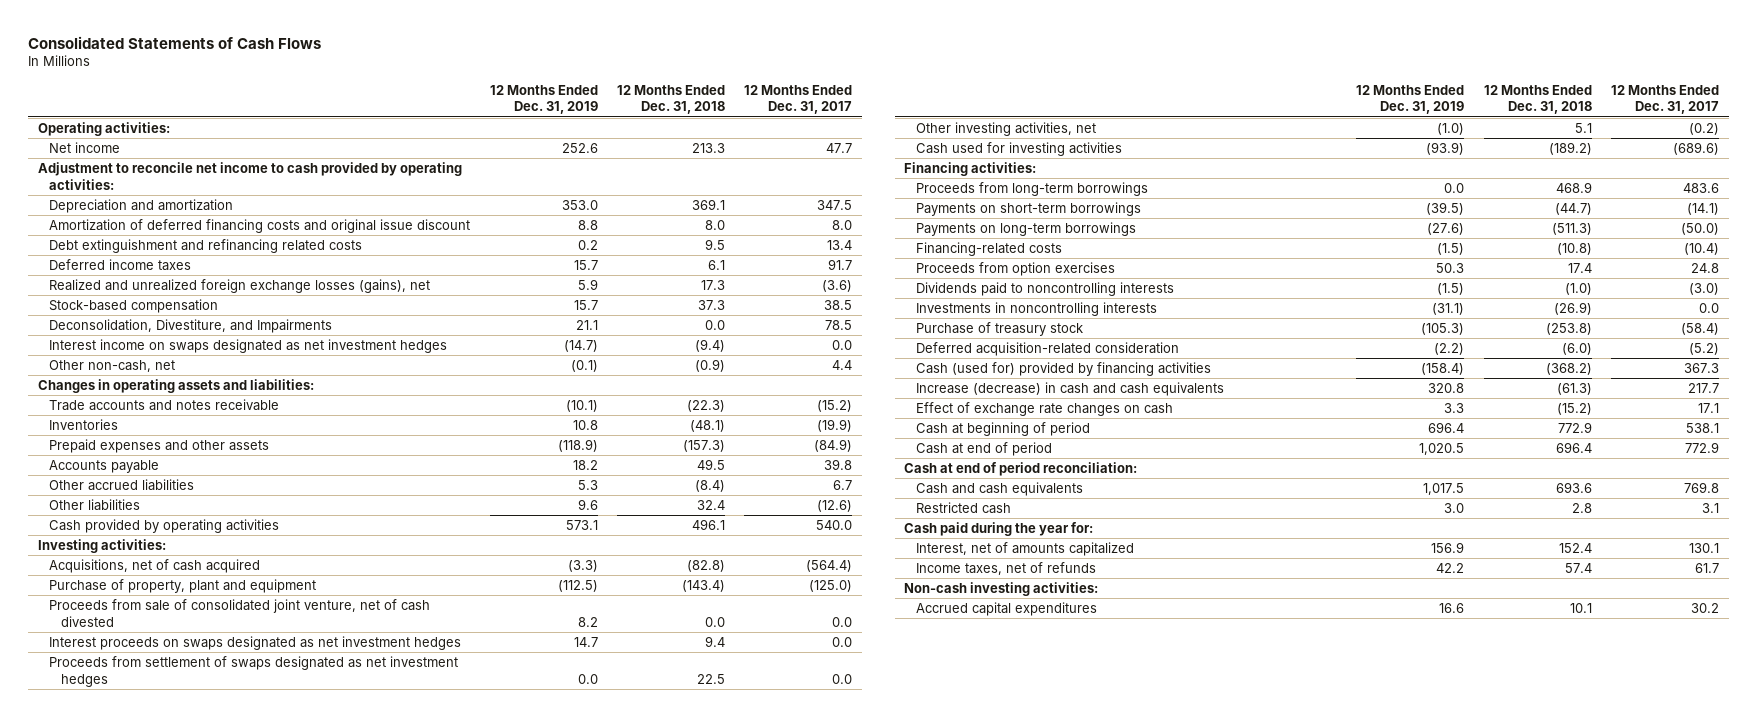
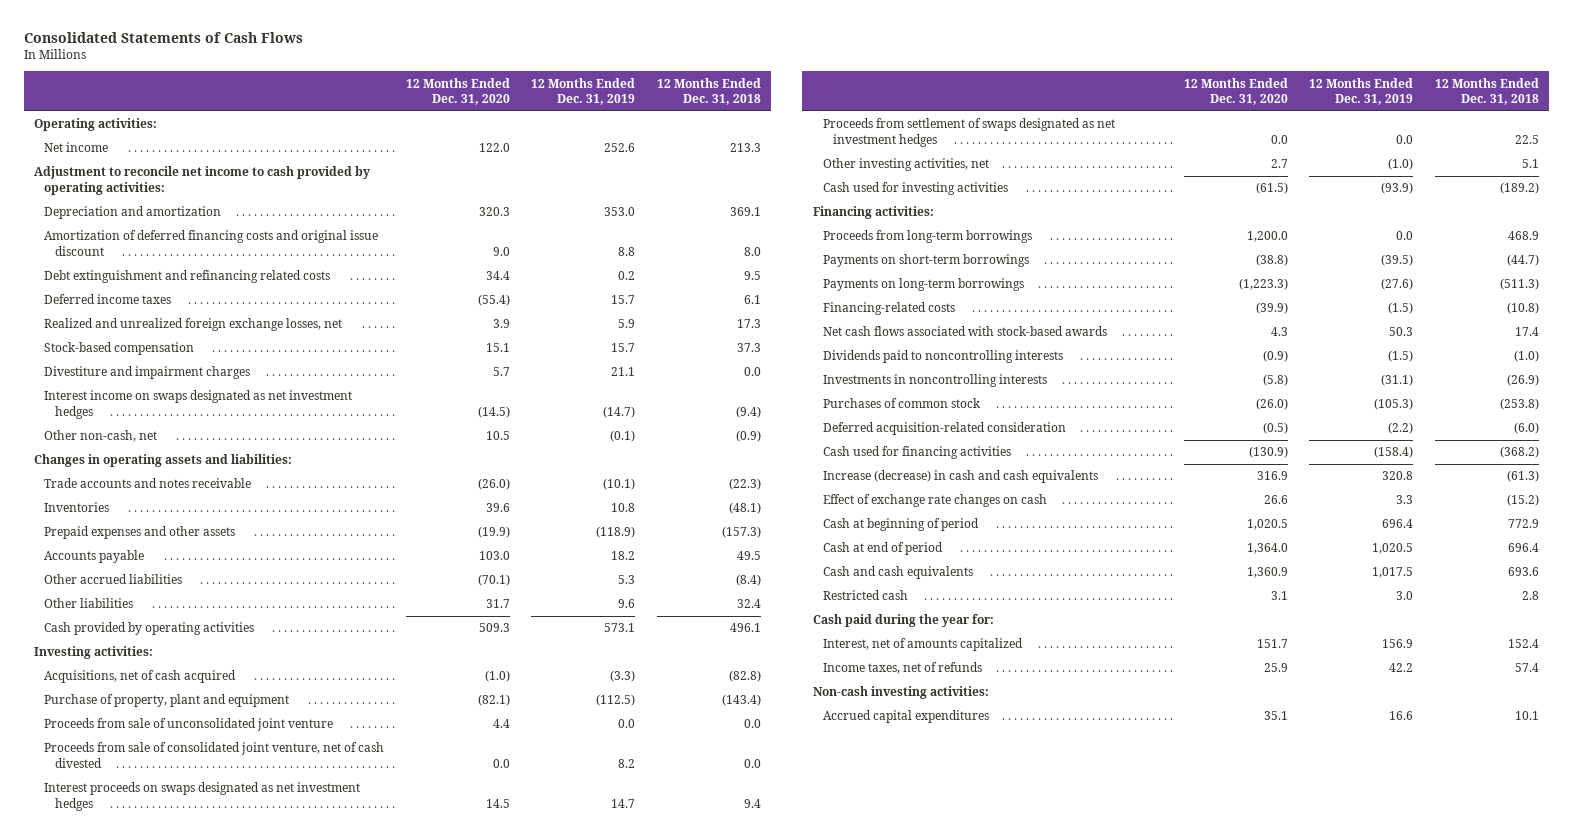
- | 12 Months Ended Dec. 31, 2019 | 12 Months Ended Dec. 31, 2018 | 12 Months Ended Dec. 31, 2017
+ | 12 Months Ended Dec. 31, 2020 | 12 Months Ended Dec. 31, 2019 | 12 Months Ended Dec. 31, 2018
- Realized and unrealized foreign exchange losses (gains), net | 5.9 | 17.3 | (3.6)
+ Realized and unrealized foreign exchange losses, net | 3.9 | 5.9 | 17.3
- Deconsolidation, Divestiture, and Impairments | 21.1 | 0.0 | 78.5
+ Divestiture and impairment charges | 5.7 | 21.1 | 0.0
+ Proceeds from sale of unconsolidated joint venture | 4.4 | 0.0 | 0.0
- Proceeds from option exercises | 50.3 | 17.4 | 24.8
+ Net cash flows associated with stock-based awards | 4.3 | 50.3 | 17.4
- Purchase of treasury stock | (105.3) | (253.8) | (58.4)
+ Purchases of common stock | (26.0) | (105.3) | (253.8)
- Cash (used for) provided by financing activities | (158.4) | (368.2) | 367.3
+ Cash used for financing activities | (130.9) | (158.4) | (368.2)
- Cash at end of period reconciliation:

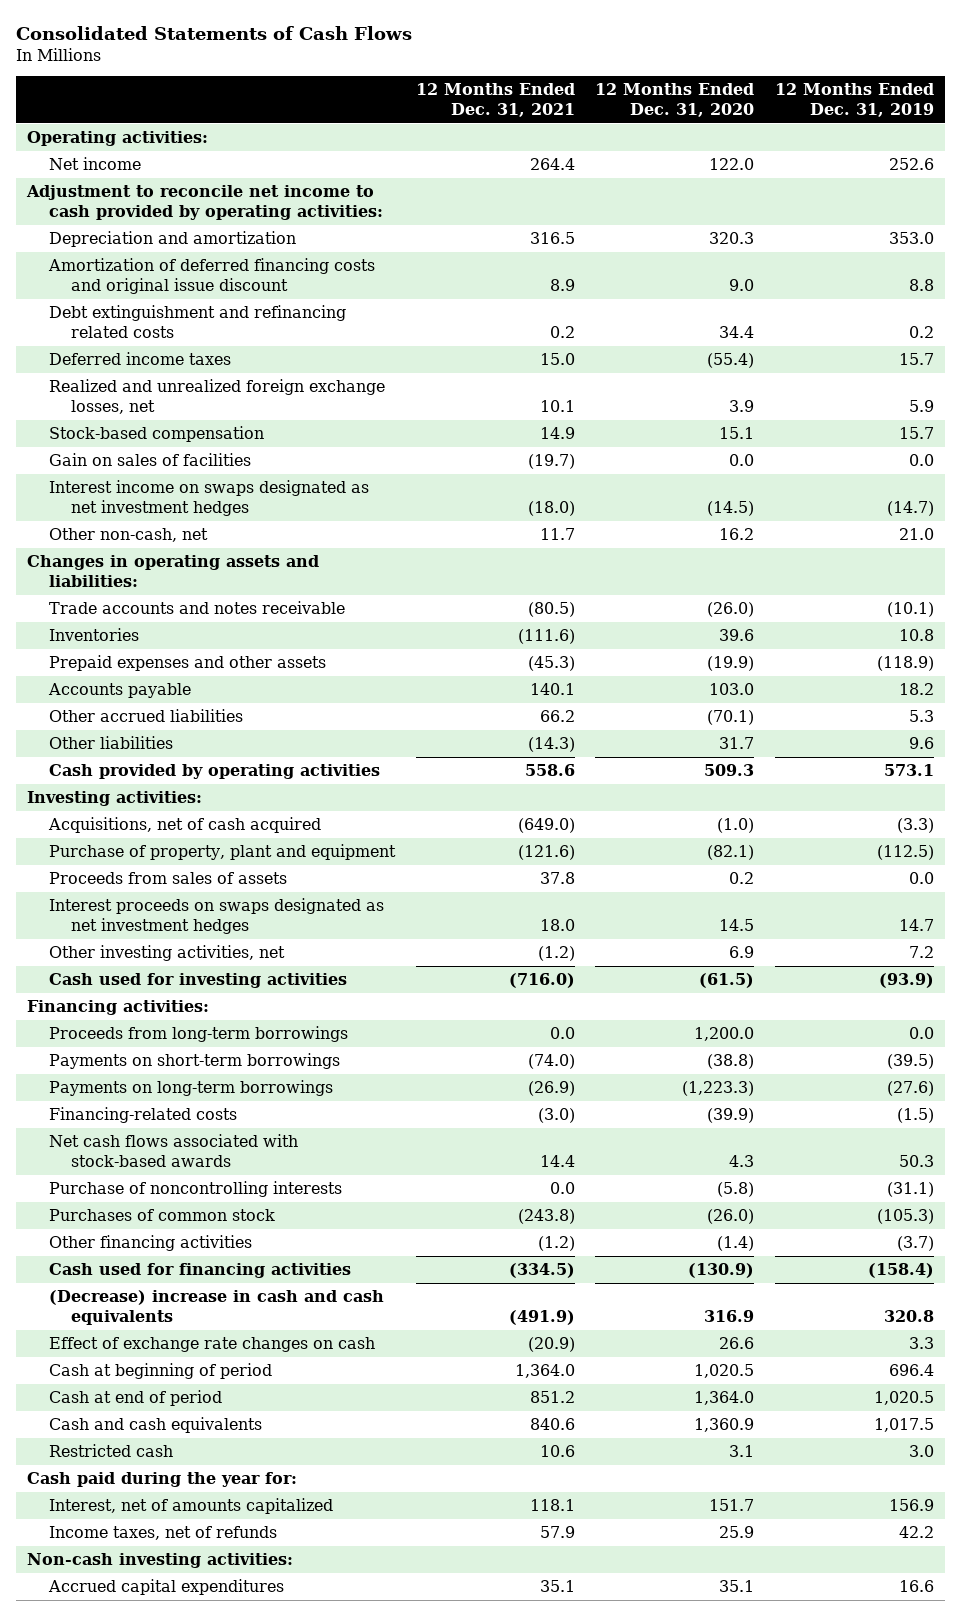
- | 12 Months Ended Dec. 31, 2020 | 12 Months Ended Dec. 31, 2019 | 12 Months Ended Dec. 31, 2018
+ | 12 Months Ended Dec. 31, 2021 | 12 Months Ended Dec. 31, 2020 | 12 Months Ended Dec. 31, 2019
- Divestiture and impairment charges | 5.7 | 21.1 | 0.0
+ Gain on sales of facilities | (19.7) | 0.0 | 0.0
- Other non-cash, net | 10.5 | (0.1) | (0.9)
+ Other non-cash, net | 11.7 | 16.2 | 21.0
- Proceeds from sale of unconsolidated joint venture | 4.4 | 0.0 | 0.0
- Proceeds from sale of consolidated joint venture, net of cash divested | 0.0 | 8.2 | 0.0
+ Proceeds from sales of assets | 37.8 | 0.2 | 0.0
- Proceeds from settlement of swaps designated as net investment hedges | 0.0 | 0.0 | 22.5
- Other investing activities, net | 2.7 | (1.0) | 5.1
+ Other investing activities, net | (1.2) | 6.9 | 7.2
- Dividends paid to noncontrolling interests | (0.9) | (1.5) | (1.0)
- Investments in noncontrolling interests | (5.8) | (31.1) | (26.9)
+ Purchase of noncontrolling interests | 0.0 | (5.8) | (31.1)
- Deferred acquisition-related consideration | (0.5) | (2.2) | (6.0)
+ Other financing activities | (1.2) | (1.4) | (3.7)
- Increase (decrease) in cash and cash equivalents | 316.9 | 320.8 | (61.3)
+ (Decrease) increase in cash and cash equivalents | (491.9) | 316.9 | 320.8

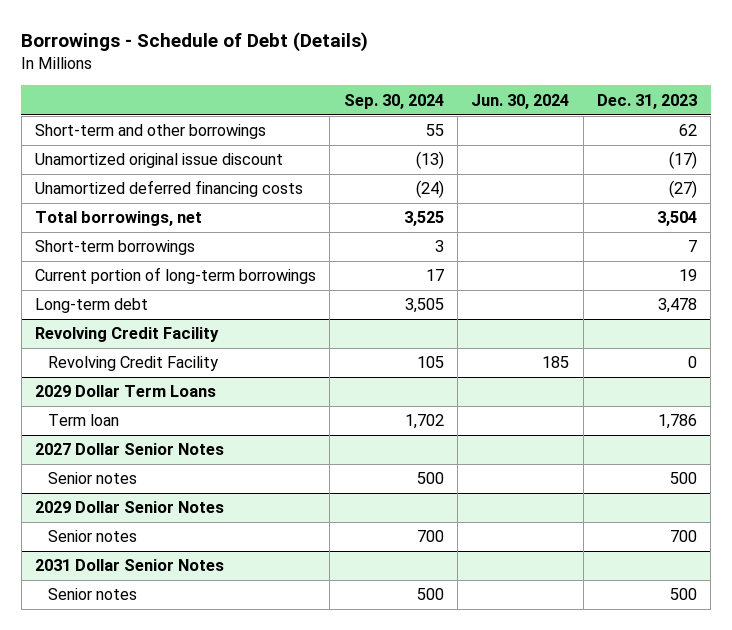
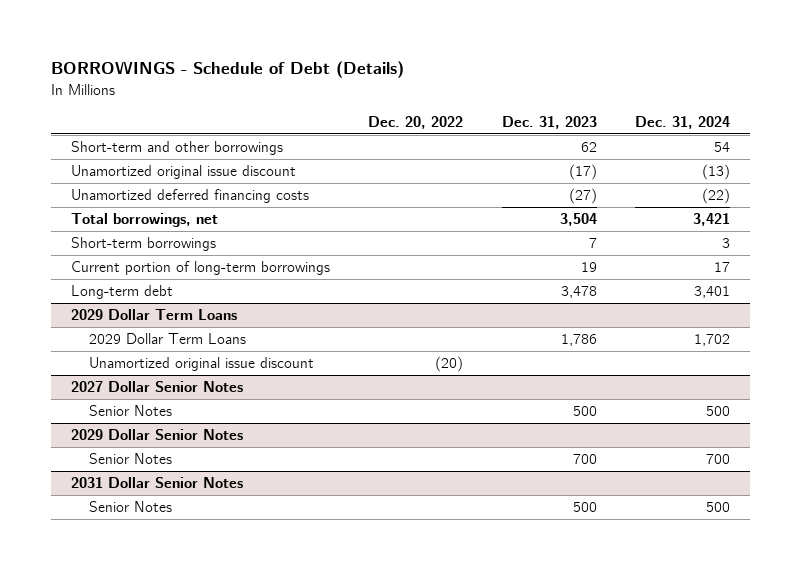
- Borrowings - Schedule of Debt (Details)
+ BORROWINGS - Schedule of Debt (Details)
- | Sep. 30, 2024 | Jun. 30, 2024 | Dec. 31, 2023
+ | Dec. 20, 2022 | Dec. 31, 2023 | Dec. 31, 2024
- Revolving Credit Facility
- Revolving Credit Facility | 105 | 185 | 0
@ 2029 Dollar Term Loans
- Term loan | 1,702 | | 1,786
+ 2029 Dollar Term Loans | | 1,786 | 1,702
+ Unamortized original issue discount | (20) | |
@ 2027 Dollar Senior Notes
- Senior notes | 500 | | 500
+ Senior Notes | | 500 | 500
@ 2029 Dollar Senior Notes
- Senior notes | 700 | | 700
+ Senior Notes | | 700 | 700
@ 2031 Dollar Senior Notes
- Senior notes | 500 | | 500
+ Senior Notes | | 500 | 500

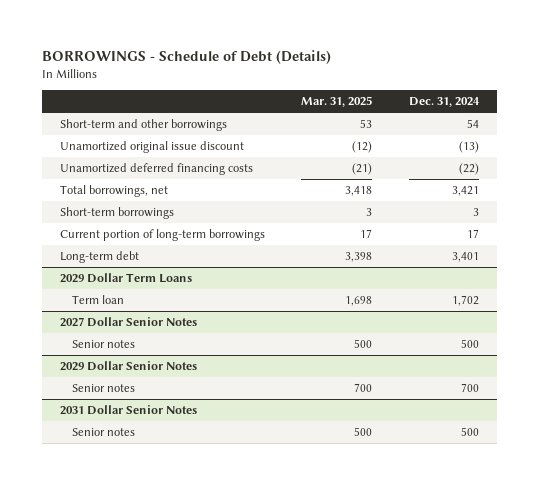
- | Dec. 20, 2022 | Dec. 31, 2023 | Dec. 31, 2024
+ | Mar. 31, 2025 | Dec. 31, 2024
@ 2029 Dollar Term Loans
- 2029 Dollar Term Loans | | 1,786 | 1,702
- Unamortized original issue discount | (20) | |
+ Term loan | 1,698 | 1,702
@ 2027 Dollar Senior Notes
- Senior Notes | | 500 | 500
+ Senior notes | 500 | 500
@ 2029 Dollar Senior Notes
- Senior Notes | | 700 | 700
+ Senior notes | 700 | 700
@ 2031 Dollar Senior Notes
- Senior Notes | | 500 | 500
+ Senior notes | 500 | 500

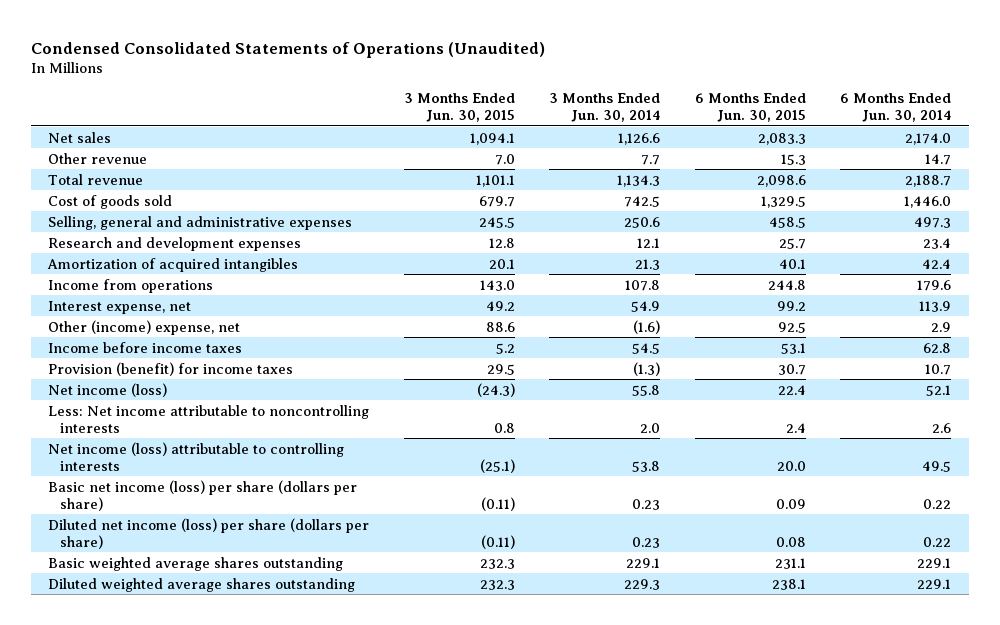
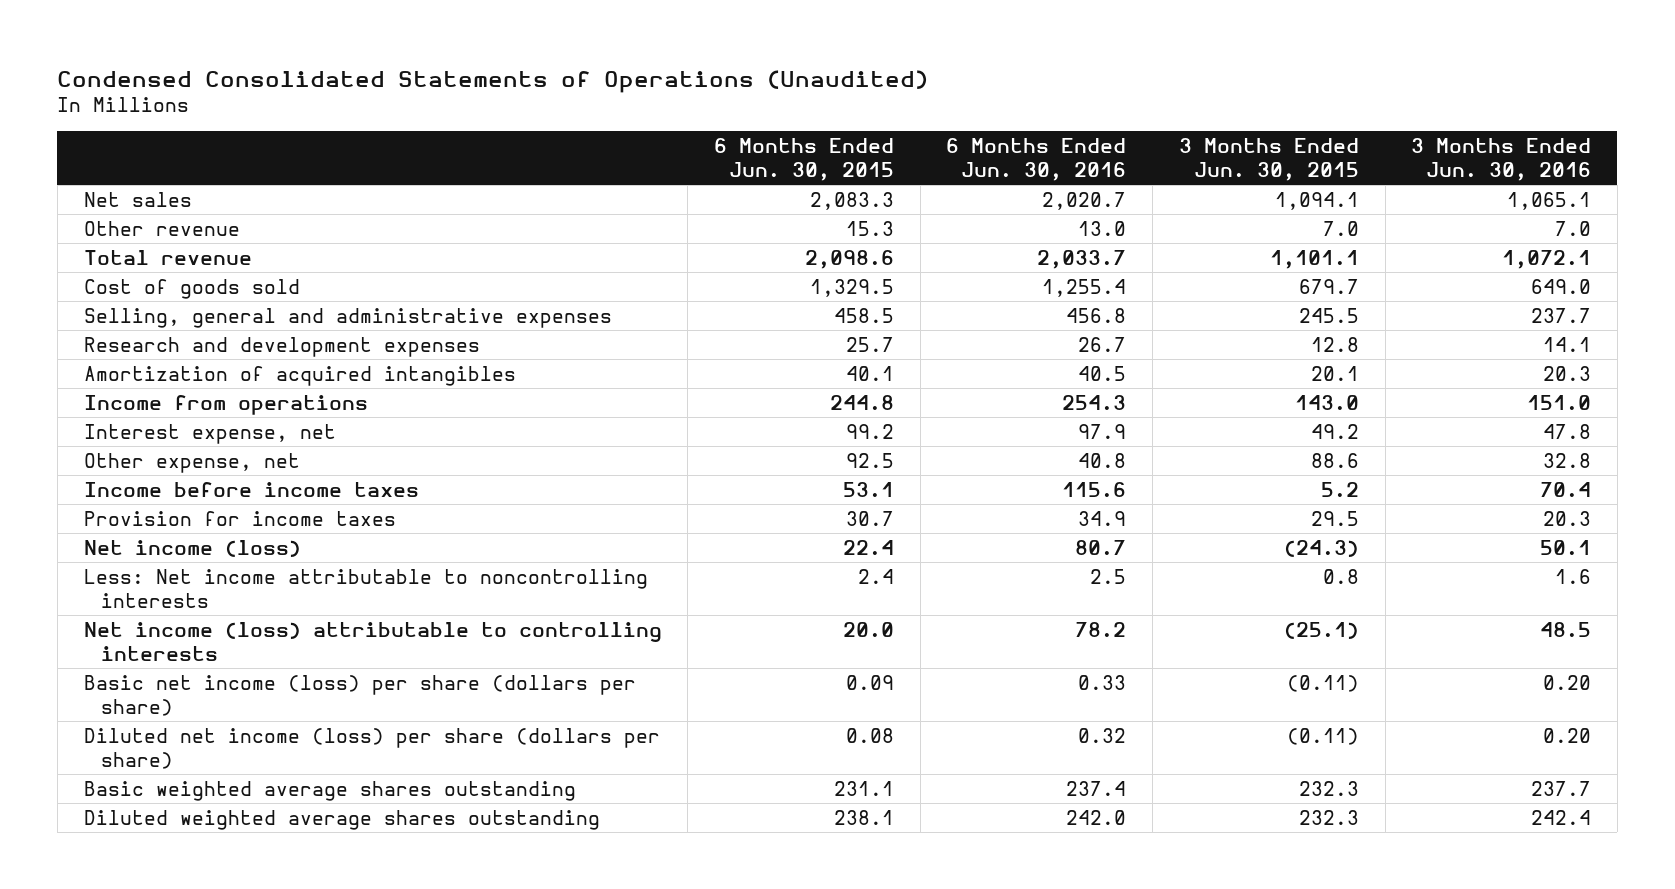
- | 3 Months Ended Jun. 30, 2015 | 3 Months Ended Jun. 30, 2014 | 6 Months Ended Jun. 30, 2015 | 6 Months Ended Jun. 30, 2014
+ | 6 Months Ended Jun. 30, 2015 | 6 Months Ended Jun. 30, 2016 | 3 Months Ended Jun. 30, 2015 | 3 Months Ended Jun. 30, 2016
- Other (income) expense, net | 88.6 | (1.6) | 92.5 | 2.9
+ Other expense, net | 92.5 | 40.8 | 88.6 | 32.8
- Provision (benefit) for income taxes | 29.5 | (1.3) | 30.7 | 10.7
+ Provision for income taxes | 30.7 | 34.9 | 29.5 | 20.3

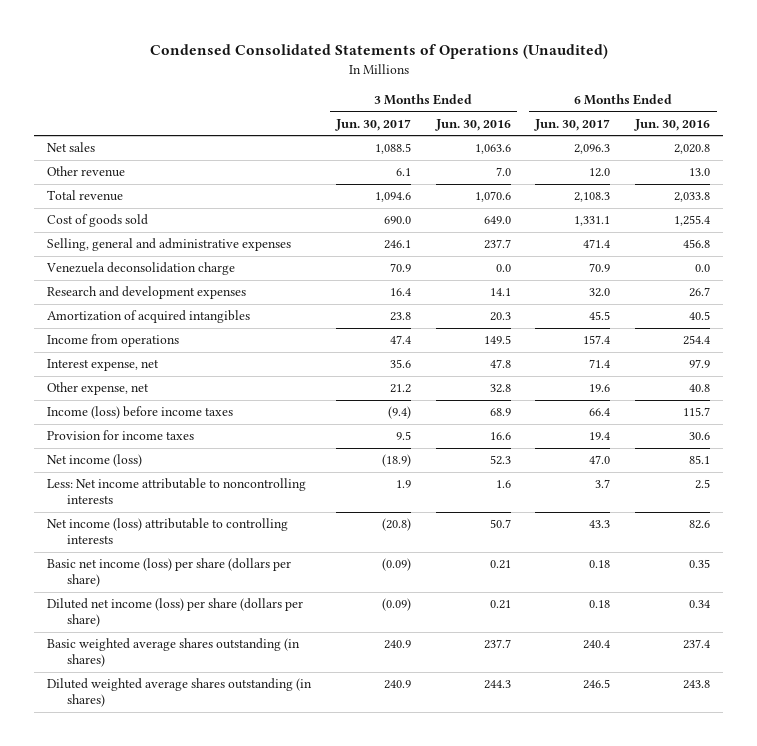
- | 6 Months Ended Jun. 30, 2015 | 6 Months Ended Jun. 30, 2016 | 3 Months Ended Jun. 30, 2015 | 3 Months Ended Jun. 30, 2016
+ | 3 Months Ended Jun. 30, 2017 | 3 Months Ended Jun. 30, 2016 | 6 Months Ended Jun. 30, 2017 | 6 Months Ended Jun. 30, 2016
- Net sales | 2,083.3 | 2,020.7 | 1,094.1 | 1,065.1
+ Net sales | 1,088.5 | 1,063.6 | 2,096.3 | 2,020.8
- Total revenue | 2,098.6 | 2,033.7 | 1,101.1 | 1,072.1
+ Total revenue | 1,094.6 | 1,070.6 | 2,108.3 | 2,033.8
+ Venezuela deconsolidation charge | 70.9 | 0.0 | 70.9 | 0.0
- Income from operations | 244.8 | 254.3 | 143.0 | 151.0
+ Income from operations | 47.4 | 149.5 | 157.4 | 254.4
- Income before income taxes | 53.1 | 115.6 | 5.2 | 70.4
- Provision for income taxes | 30.7 | 34.9 | 29.5 | 20.3
- Net income (loss) | 22.4 | 80.7 | (24.3) | 50.1
+ Income (loss) before income taxes | (9.4) | 68.9 | 66.4 | 115.7
+ Provision for income taxes | 9.5 | 16.6 | 19.4 | 30.6
+ Net income (loss) | (18.9) | 52.3 | 47.0 | 85.1
- Net income (loss) attributable to controlling interests | 20.0 | 78.2 | (25.1) | 48.5
- Basic net income (loss) per share (dollars per share) | 0.09 | 0.33 | (0.11) | 0.20
- Diluted net income (loss) per share (dollars per share) | 0.08 | 0.32 | (0.11) | 0.20
- Basic weighted average shares outstanding | 231.1 | 237.4 | 232.3 | 237.7
- Diluted weighted average shares outstanding | 238.1 | 242.0 | 232.3 | 242.4
+ Net income (loss) attributable to controlling interests | (20.8) | 50.7 | 43.3 | 82.6
+ Basic net income (loss) per share (dollars per share) | (0.09) | 0.21 | 0.18 | 0.35
+ Diluted net income (loss) per share (dollars per share) | (0.09) | 0.21 | 0.18 | 0.34
+ Basic weighted average shares outstanding (in shares) | 240.9 | 237.7 | 240.4 | 237.4
+ Diluted weighted average shares outstanding (in shares) | 240.9 | 244.3 | 246.5 | 243.8

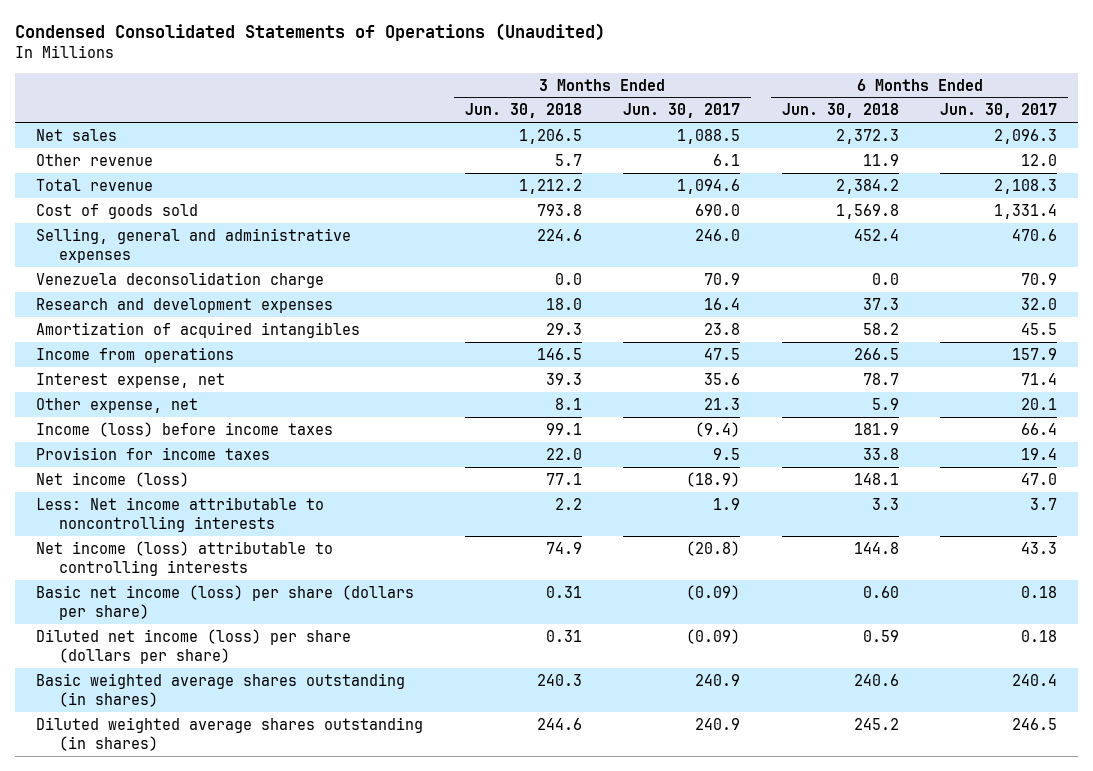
- | 3 Months Ended Jun. 30, 2017 | 3 Months Ended Jun. 30, 2016 | 6 Months Ended Jun. 30, 2017 | 6 Months Ended Jun. 30, 2016
+ | 3 Months Ended Jun. 30, 2018 | 3 Months Ended Jun. 30, 2017 | 6 Months Ended Jun. 30, 2018 | 6 Months Ended Jun. 30, 2017
- Cost of goods sold | 690.0 | 649.0 | 1,331.1 | 1,255.4
- Selling, general and administrative expenses | 246.1 | 237.7 | 471.4 | 456.8
+ Cost of goods sold | 793.8 | 690.0 | 1,569.8 | 1,331.4
+ Selling, general and administrative expenses | 224.6 | 246.0 | 452.4 | 470.6
- Income from operations | 47.4 | 149.5 | 157.4 | 254.4
+ Income from operations | 146.5 | 47.5 | 266.5 | 157.9
- Other expense, net | 21.2 | 32.8 | 19.6 | 40.8
+ Other expense, net | 8.1 | 21.3 | 5.9 | 20.1

